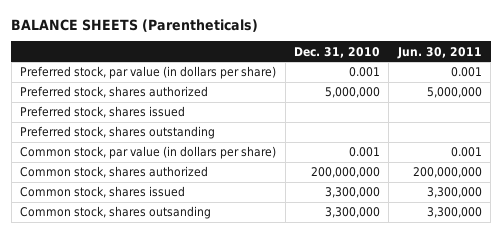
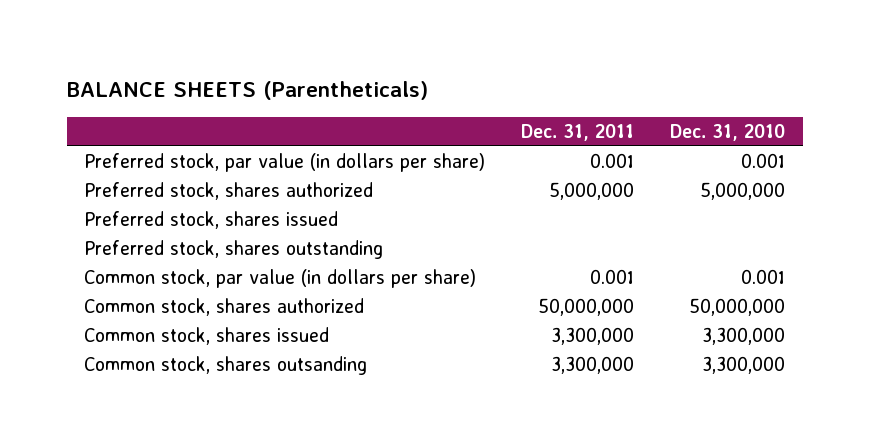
- | Dec. 31, 2010 | Jun. 30, 2011
+ | Dec. 31, 2011 | Dec. 31, 2010
- Common stock, shares authorized | 200,000,000 | 200,000,000
+ Common stock, shares authorized | 50,000,000 | 50,000,000

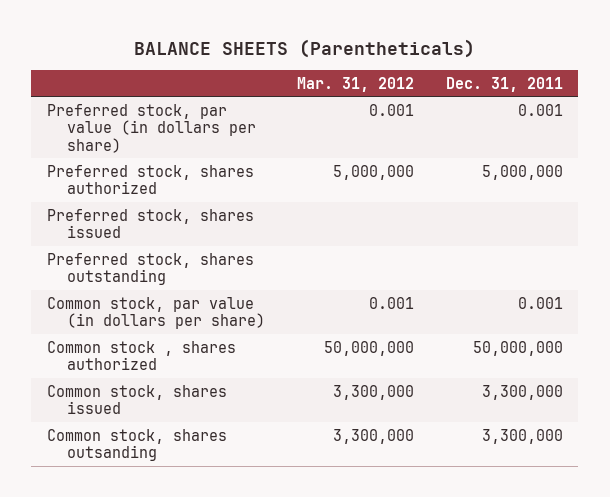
- | Dec. 31, 2011 | Dec. 31, 2010
+ | Mar. 31, 2012 | Dec. 31, 2011
- Common stock, shares authorized | 50,000,000 | 50,000,000
+ Common stock , shares authorized | 50,000,000 | 50,000,000

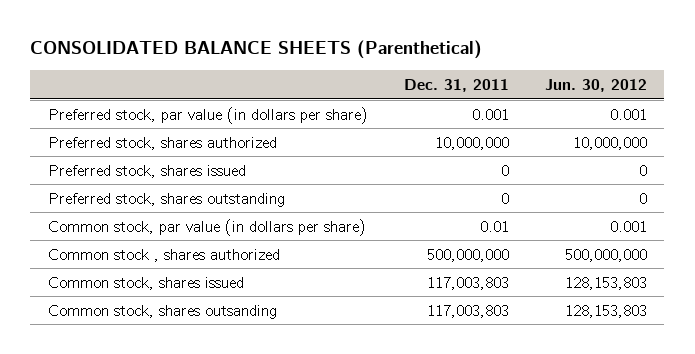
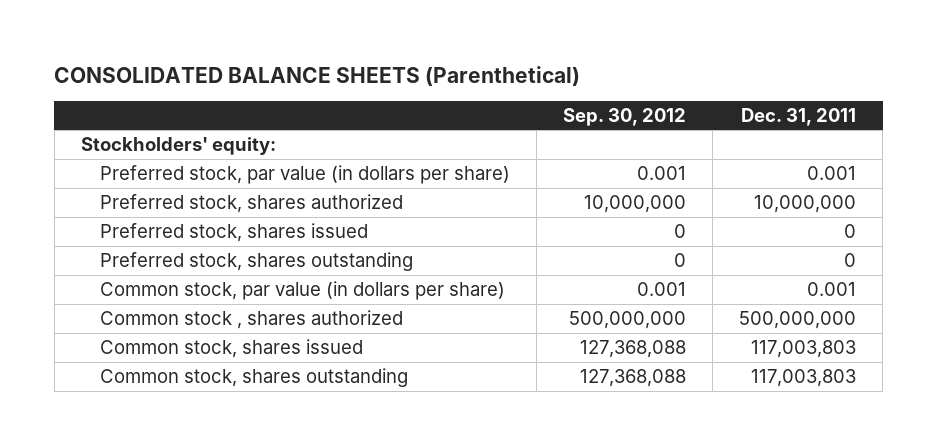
- | Dec. 31, 2011 | Jun. 30, 2012
+ | Sep. 30, 2012 | Dec. 31, 2011
+ Stockholders' equity:
- Common stock, par value (in dollars per share) | 0.01 | 0.001
+ Common stock, par value (in dollars per share) | 0.001 | 0.001
- Common stock, shares outsanding | 117,003,803 | 128,153,803
+ Common stock, shares outstanding | 127,368,088 | 117,003,803

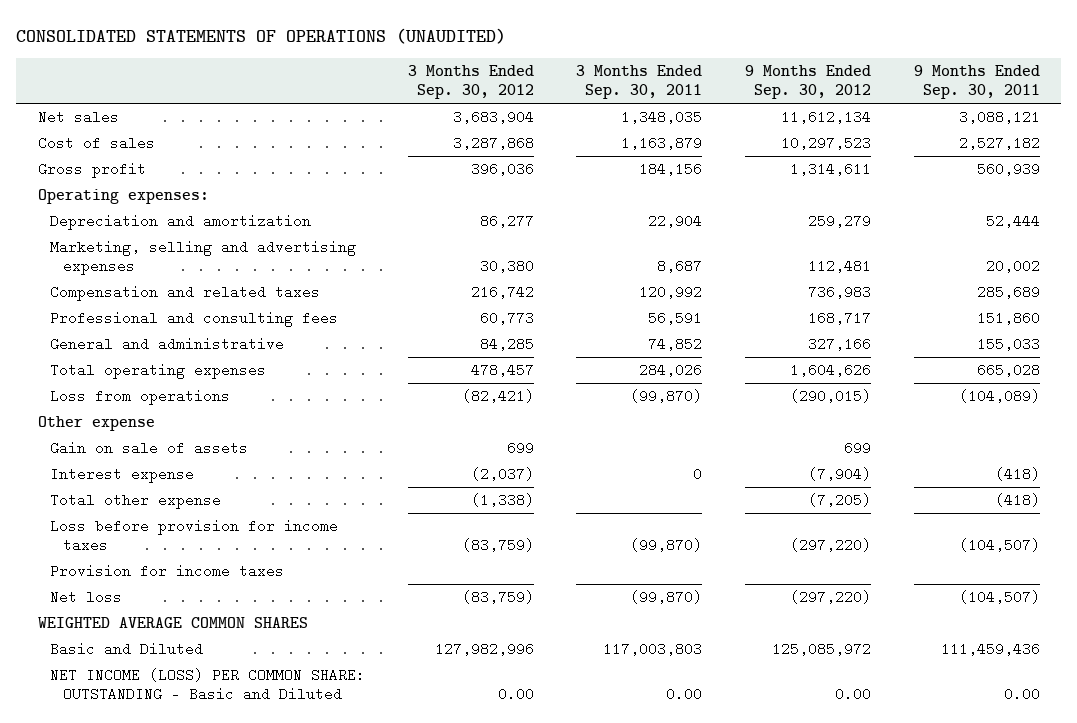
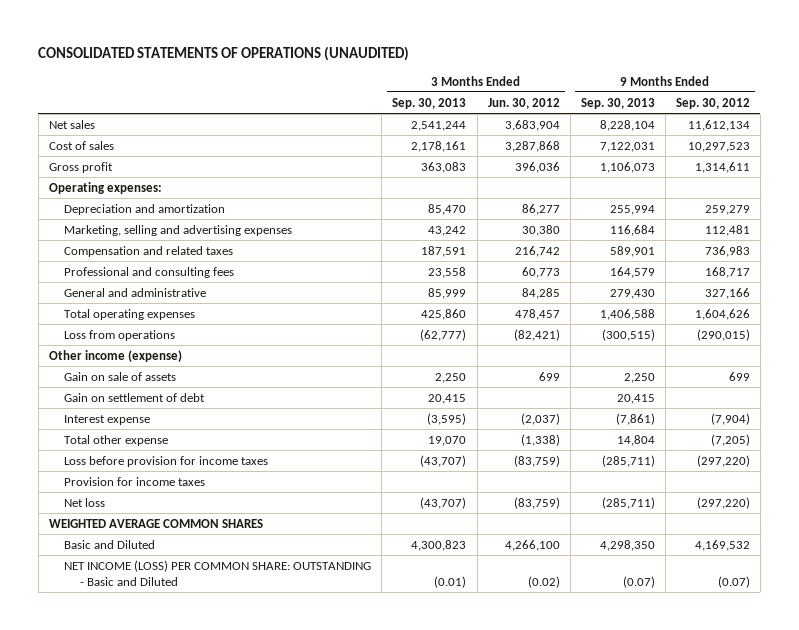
- | 3 Months Ended Sep. 30, 2012 | 3 Months Ended Sep. 30, 2011 | 9 Months Ended Sep. 30, 2012 | 9 Months Ended Sep. 30, 2011
+ | 3 Months Ended Sep. 30, 2013 | 3 Months Ended Jun. 30, 2012 | 9 Months Ended Sep. 30, 2013 | 9 Months Ended Sep. 30, 2012
- Other expense
+ Other income (expense)
+ Gain on settlement of debt | 20,415 | | 20,415 |
- Basic and Diluted | 127,982,996 | 117,003,803 | 125,085,972 | 111,459,436
- NET INCOME (LOSS) PER COMMON SHARE: OUTSTANDING - Basic and Diluted | 0.00 | 0.00 | 0.00 | 0.00
+ Basic and Diluted | 4,300,823 | 4,266,100 | 4,298,350 | 4,169,532
+ NET INCOME (LOSS) PER COMMON SHARE: OUTSTANDING - Basic and Diluted | (0.01) | (0.02) | (0.07) | (0.07)

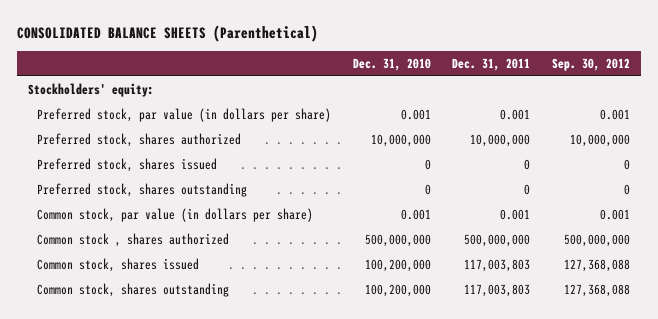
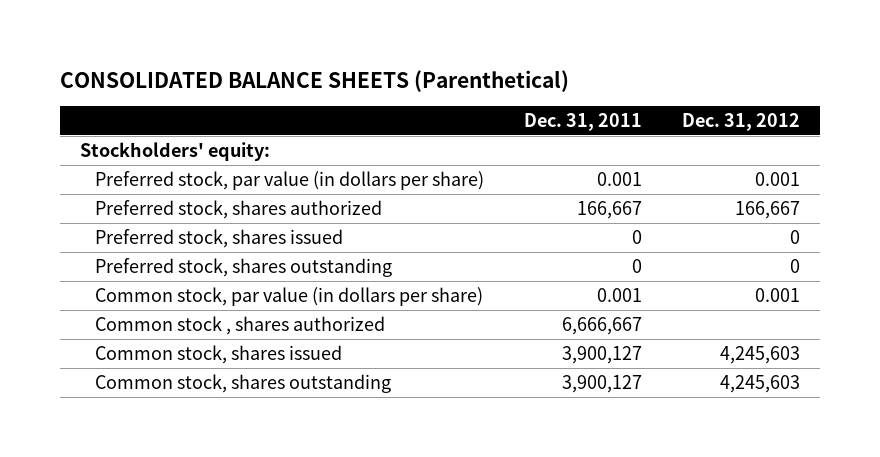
- | Dec. 31, 2010 | Dec. 31, 2011 | Sep. 30, 2012
+ | Dec. 31, 2011 | Dec. 31, 2012
- Preferred stock, shares authorized | 10,000,000 | 10,000,000 | 10,000,000
+ Preferred stock, shares authorized | 166,667 | 166,667
- Common stock , shares authorized | 500,000,000 | 500,000,000 | 500,000,000
- Common stock, shares issued | 100,200,000 | 117,003,803 | 127,368,088
- Common stock, shares outstanding | 100,200,000 | 117,003,803 | 127,368,088
+ Common stock , shares authorized | 6,666,667 |
+ Common stock, shares issued | 3,900,127 | 4,245,603
+ Common stock, shares outstanding | 3,900,127 | 4,245,603

